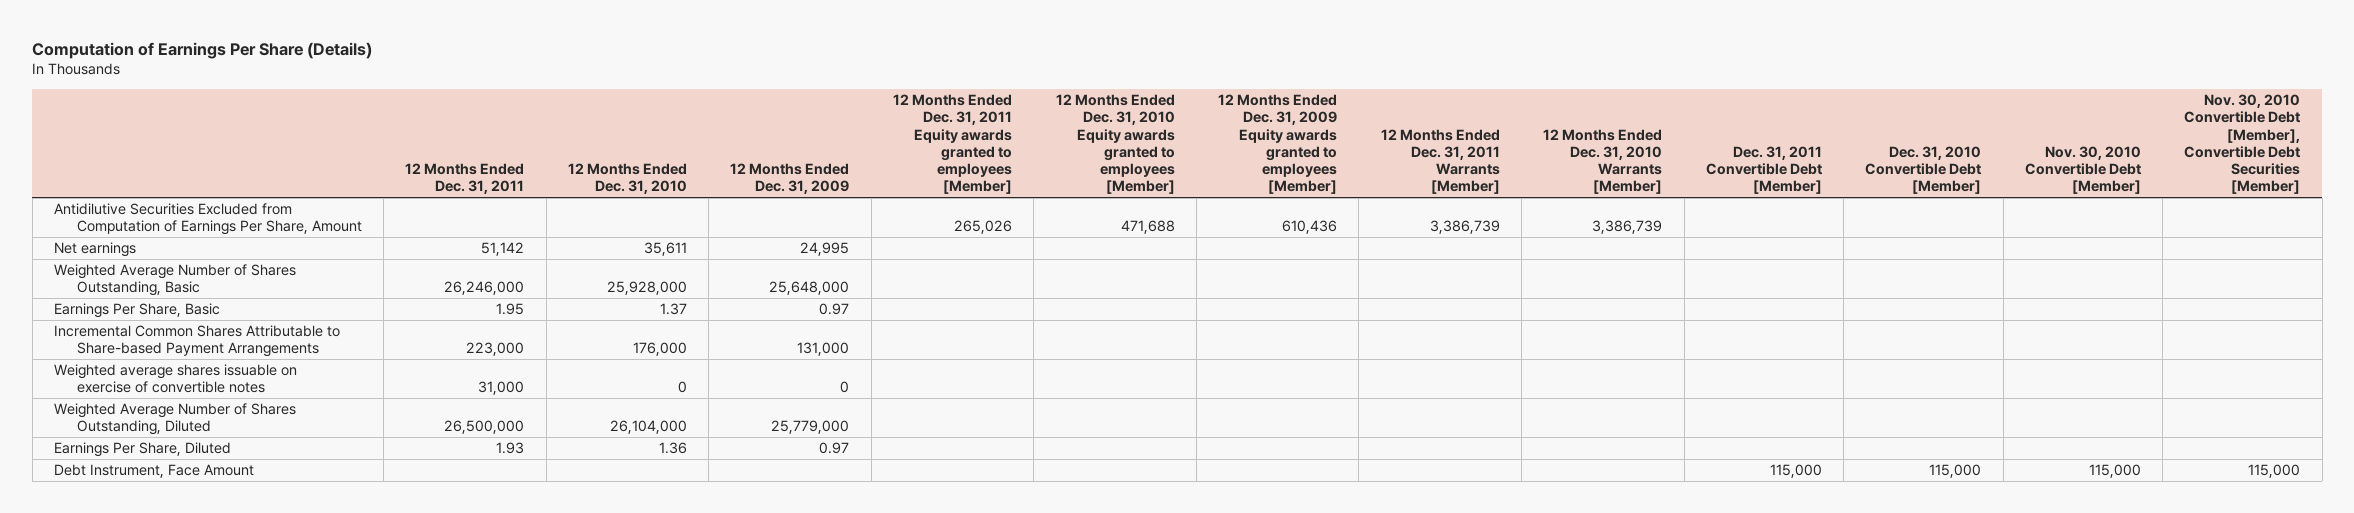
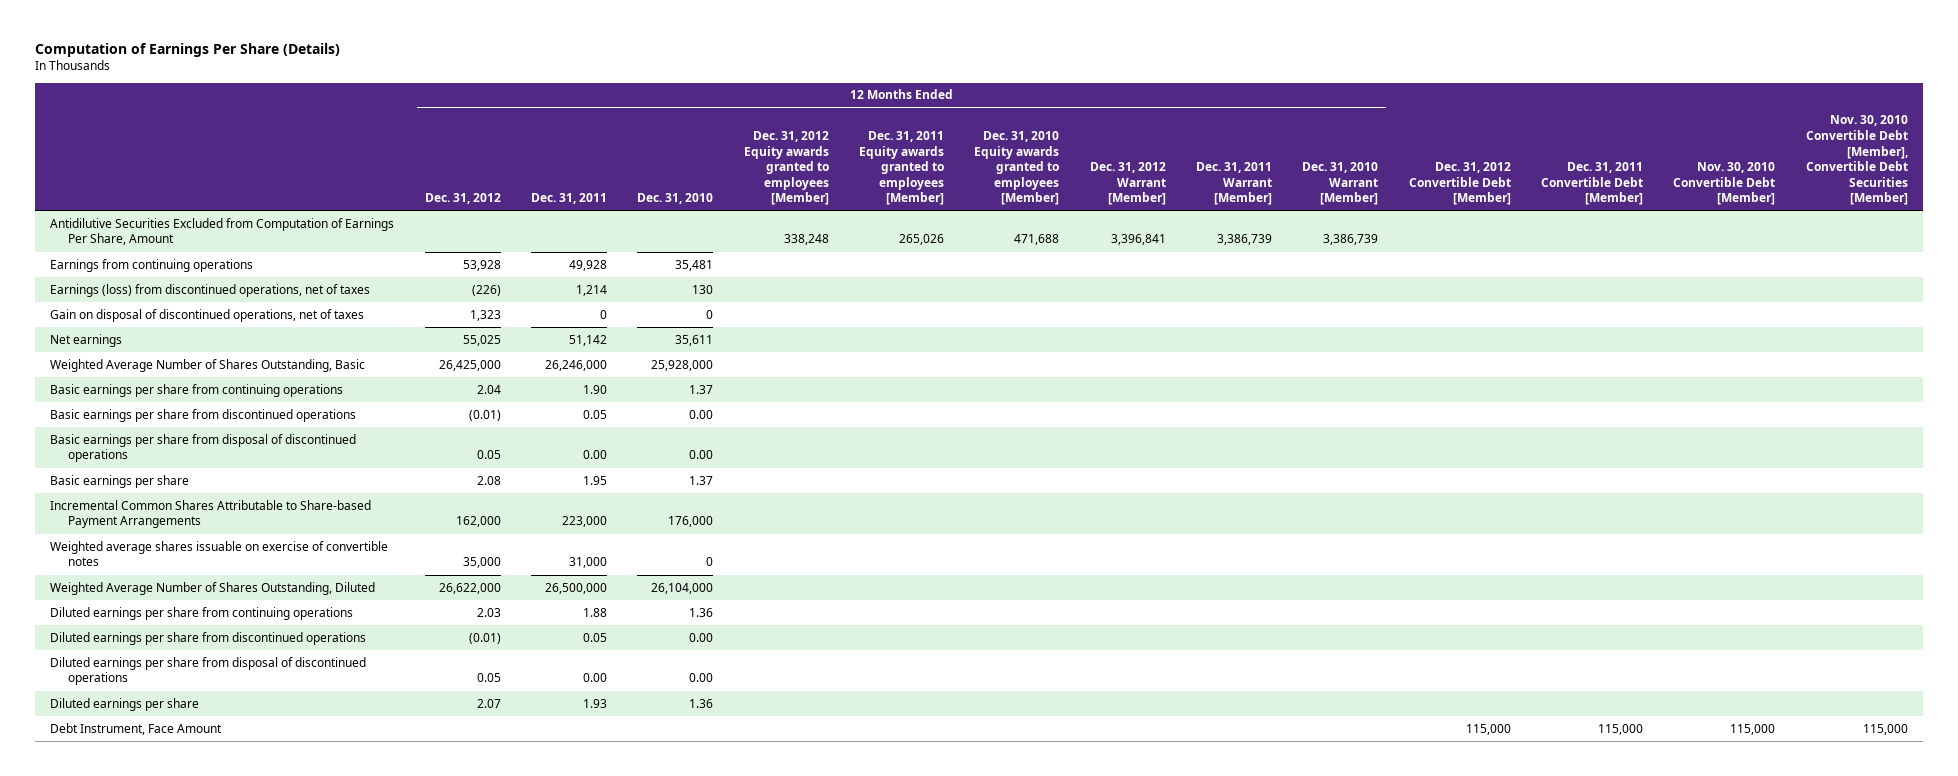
- | 12 Months Ended Dec. 31, 2011 | 12 Months Ended Dec. 31, 2010 | 12 Months Ended Dec. 31, 2009 | 12 Months Ended Dec. 31, 2011 Equity awards granted to employees [Member] | 12 Months Ended Dec. 31, 2010 Equity awards granted to employees [Member] | 12 Months Ended Dec. 31, 2009 Equity awards granted to employees [Member] | 12 Months Ended Dec. 31, 2011 Warrants [Member] | 12 Months Ended Dec. 31, 2010 Warrants [Member] | Dec. 31, 2011 Convertible Debt [Member] | Dec. 31, 2010 Convertible Debt [Member] | Nov. 30, 2010 Convertible Debt [Member] | Nov. 30, 2010 Convertible Debt [Member], Convertible Debt Securities [Member]
+ | 12 Months Ended Dec. 31, 2012 | 12 Months Ended Dec. 31, 2011 | 12 Months Ended Dec. 31, 2010 | 12 Months Ended Dec. 31, 2012 Equity awards granted to employees [Member] | 12 Months Ended Dec. 31, 2011 Equity awards granted to employees [Member] | 12 Months Ended Dec. 31, 2010 Equity awards granted to employees [Member] | 12 Months Ended Dec. 31, 2012 Warrant [Member] | 12 Months Ended Dec. 31, 2011 Warrant [Member] | 12 Months Ended Dec. 31, 2010 Warrant [Member] | Dec. 31, 2012 Convertible Debt [Member] | Dec. 31, 2011 Convertible Debt [Member] | Nov. 30, 2010 Convertible Debt [Member] | Nov. 30, 2010 Convertible Debt [Member], Convertible Debt Securities [Member]
+ Earnings from continuing operations | 53,928 | 49,928 | 35,481 | | | | | | | | | |
+ Earnings (loss) from discontinued operations, net of taxes | (226) | 1,214 | 130 | | | | | | | | | |
+ Gain on disposal of discontinued operations, net of taxes | 1,323 | 0 | 0 | | | | | | | | | |
- Earnings Per Share, Basic | 1.95 | 1.37 | 0.97 | | | | | | | | |
+ Basic earnings per share from continuing operations | 2.04 | 1.90 | 1.37 | | | | | | | | | |
+ Basic earnings per share from discontinued operations | (0.01) | 0.05 | 0.00 | | | | | | | | | |
+ Basic earnings per share from disposal of discontinued operations | 0.05 | 0.00 | 0.00 | | | | | | | | | |
+ Basic earnings per share | 2.08 | 1.95 | 1.37 | | | | | | | | | |
- Earnings Per Share, Diluted | 1.93 | 1.36 | 0.97 | | | | | | | | |
+ Diluted earnings per share from continuing operations | 2.03 | 1.88 | 1.36 | | | | | | | | | |
+ Diluted earnings per share from discontinued operations | (0.01) | 0.05 | 0.00 | | | | | | | | | |
+ Diluted earnings per share from disposal of discontinued operations | 0.05 | 0.00 | 0.00 | | | | | | | | | |
+ Diluted earnings per share | 2.07 | 1.93 | 1.36 | | | | | | | | | |

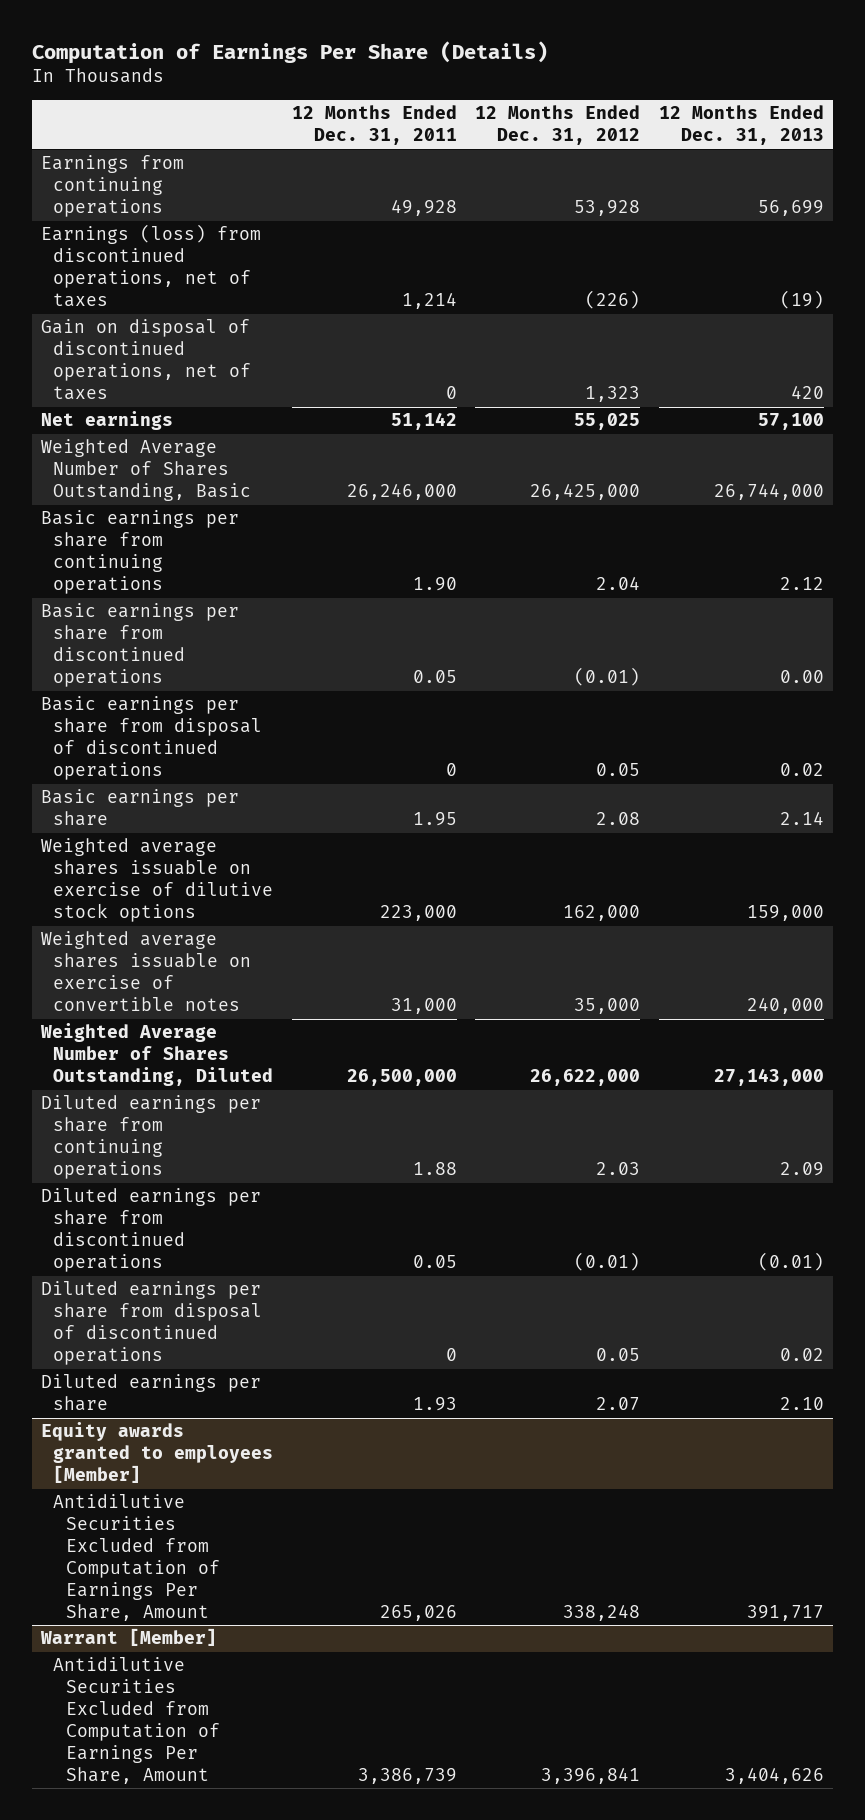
- | 12 Months Ended Dec. 31, 2012 | 12 Months Ended Dec. 31, 2011 | 12 Months Ended Dec. 31, 2010 | 12 Months Ended Dec. 31, 2012 Equity awards granted to employees [Member] | 12 Months Ended Dec. 31, 2011 Equity awards granted to employees [Member] | 12 Months Ended Dec. 31, 2010 Equity awards granted to employees [Member] | 12 Months Ended Dec. 31, 2012 Warrant [Member] | 12 Months Ended Dec. 31, 2011 Warrant [Member] | 12 Months Ended Dec. 31, 2010 Warrant [Member] | Dec. 31, 2012 Convertible Debt [Member] | Dec. 31, 2011 Convertible Debt [Member] | Nov. 30, 2010 Convertible Debt [Member] | Nov. 30, 2010 Convertible Debt [Member], Convertible Debt Securities [Member]
+ | 12 Months Ended Dec. 31, 2011 | 12 Months Ended Dec. 31, 2012 | 12 Months Ended Dec. 31, 2013
- Antidilutive Securities Excluded from Computation of Earnings Per Share, Amount | | | | 338,248 | 265,026 | 471,688 | 3,396,841 | 3,386,739 | 3,386,739 | | | |
- Basic earnings per share from disposal of discontinued operations | 0.05 | 0.00 | 0.00 | | | | | | | | | |
+ Basic earnings per share from disposal of discontinued operations | 0 | 0.05 | 0.02
- Incremental Common Shares Attributable to Share-based Payment Arrangements | 162,000 | 223,000 | 176,000 | | | | | | | | | |
+ Weighted average shares issuable on exercise of dilutive stock options | 223,000 | 162,000 | 159,000
- Diluted earnings per share from disposal of discontinued operations | 0.05 | 0.00 | 0.00 | | | | | | | | | |
+ Diluted earnings per share from disposal of discontinued operations | 0 | 0.05 | 0.02
- Debt Instrument, Face Amount | | | | | | | | | | 115,000 | 115,000 | 115,000 | 115,000
+ Equity awards granted to employees [Member]
+ Antidilutive Securities Excluded from Computation of Earnings Per Share, Amount | 265,026 | 338,248 | 391,717
+ Warrant [Member]
+ Antidilutive Securities Excluded from Computation of Earnings Per Share, Amount | 3,386,739 | 3,396,841 | 3,404,626

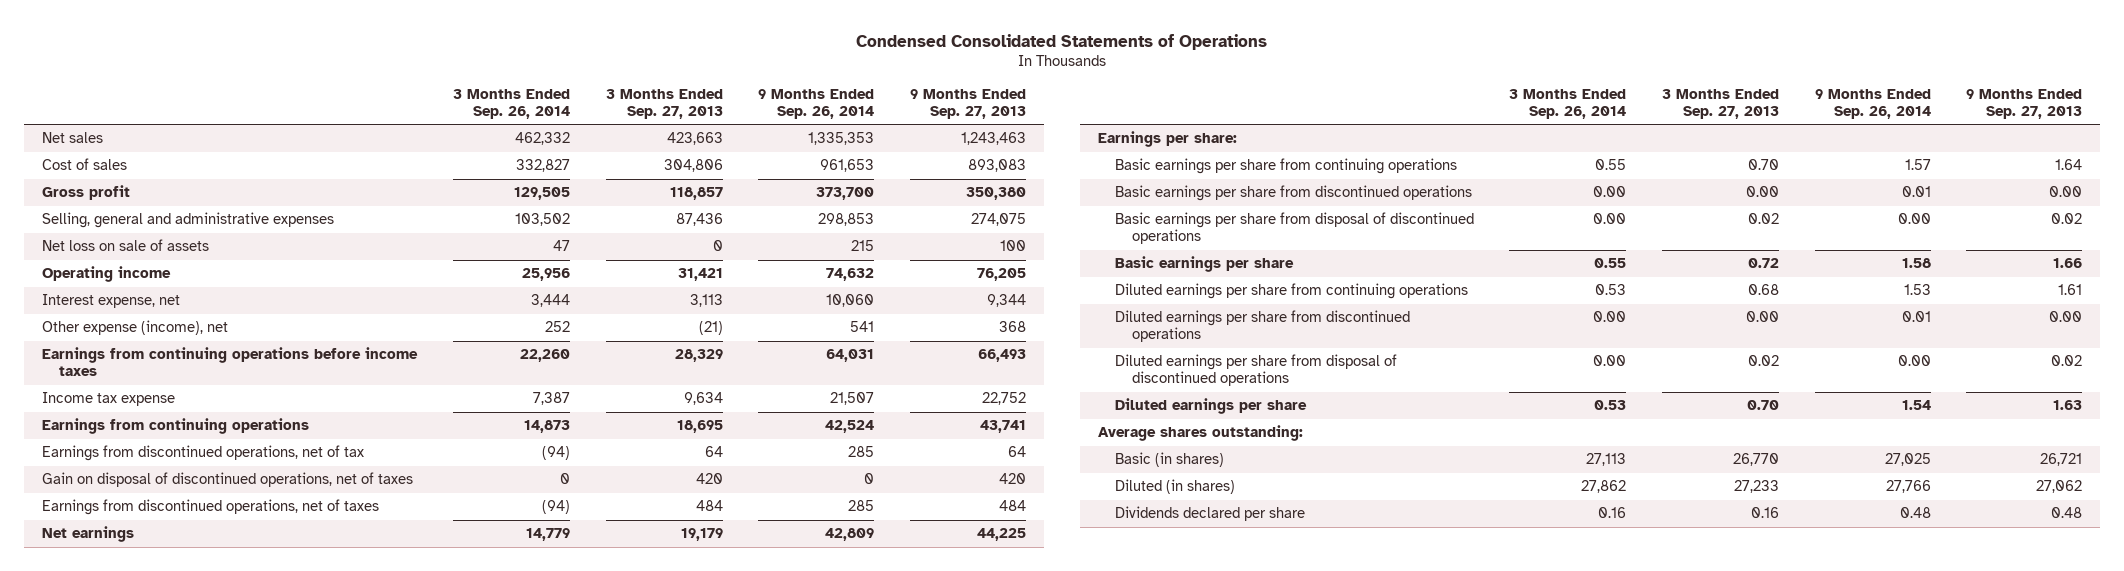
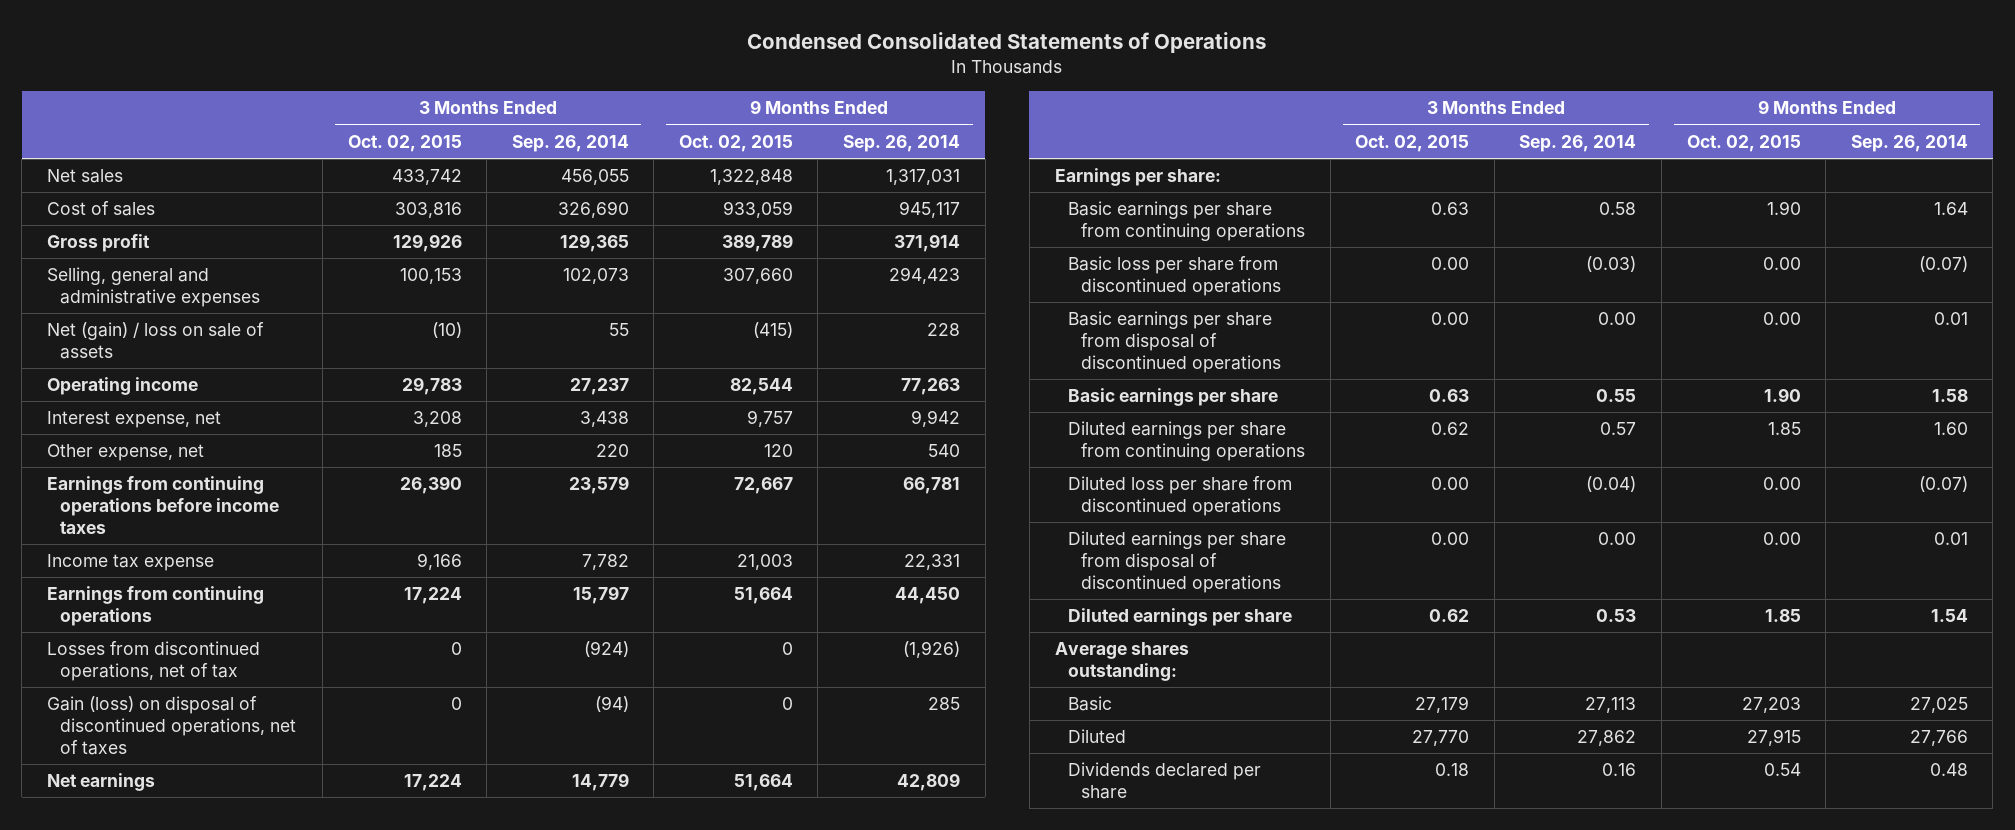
- | 3 Months Ended Sep. 26, 2014 | 3 Months Ended Sep. 27, 2013 | 9 Months Ended Sep. 26, 2014 | 9 Months Ended Sep. 27, 2013
+ | 3 Months Ended Oct. 02, 2015 | 3 Months Ended Sep. 26, 2014 | 9 Months Ended Oct. 02, 2015 | 9 Months Ended Sep. 26, 2014
- Net sales | 462,332 | 423,663 | 1,335,353 | 1,243,463
- Cost of sales | 332,827 | 304,806 | 961,653 | 893,083
- Gross profit | 129,505 | 118,857 | 373,700 | 350,380
- Selling, general and administrative expenses | 103,502 | 87,436 | 298,853 | 274,075
- Net loss on sale of assets | 47 | 0 | 215 | 100
- Operating income | 25,956 | 31,421 | 74,632 | 76,205
- Interest expense, net | 3,444 | 3,113 | 10,060 | 9,344
- Other expense (income), net | 252 | (21) | 541 | 368
- Earnings from continuing operations before income taxes | 22,260 | 28,329 | 64,031 | 66,493
- Income tax expense | 7,387 | 9,634 | 21,507 | 22,752
- Earnings from continuing operations | 14,873 | 18,695 | 42,524 | 43,741
- Earnings from discontinued operations, net of tax | (94) | 64 | 285 | 64
- Gain on disposal of discontinued operations, net of taxes | 0 | 420 | 0 | 420
- Earnings from discontinued operations, net of taxes | (94) | 484 | 285 | 484
+ Net sales | 433,742 | 456,055 | 1,322,848 | 1,317,031
+ Cost of sales | 303,816 | 326,690 | 933,059 | 945,117
+ Gross profit | 129,926 | 129,365 | 389,789 | 371,914
+ Selling, general and administrative expenses | 100,153 | 102,073 | 307,660 | 294,423
+ Net (gain) / loss on sale of assets | (10) | 55 | (415) | 228
+ Operating income | 29,783 | 27,237 | 82,544 | 77,263
+ Interest expense, net | 3,208 | 3,438 | 9,757 | 9,942
+ Other expense, net | 185 | 220 | 120 | 540
+ Earnings from continuing operations before income taxes | 26,390 | 23,579 | 72,667 | 66,781
+ Income tax expense | 9,166 | 7,782 | 21,003 | 22,331
+ Earnings from continuing operations | 17,224 | 15,797 | 51,664 | 44,450
+ Losses from discontinued operations, net of tax | 0 | (924) | 0 | (1,926)
+ Gain (loss) on disposal of discontinued operations, net of taxes | 0 | (94) | 0 | 285
- Basic earnings per share from continuing operations | 0.55 | 0.70 | 1.57 | 1.64
- Basic earnings per share from discontinued operations | 0.00 | 0.00 | 0.01 | 0.00
- Basic earnings per share from disposal of discontinued operations | 0.00 | 0.02 | 0.00 | 0.02
+ Basic earnings per share from continuing operations | 0.63 | 0.58 | 1.90 | 1.64
+ Basic loss per share from discontinued operations | 0.00 | (0.03) | 0.00 | (0.07)
+ Basic earnings per share from disposal of discontinued operations | 0.00 | 0.00 | 0.00 | 0.01
- Diluted earnings per share from continuing operations | 0.53 | 0.68 | 1.53 | 1.61
- Diluted earnings per share from discontinued operations | 0.00 | 0.00 | 0.01 | 0.00
- Diluted earnings per share from disposal of discontinued operations | 0.00 | 0.02 | 0.00 | 0.02
+ Diluted earnings per share from continuing operations | 0.62 | 0.57 | 1.85 | 1.60
+ Diluted loss per share from discontinued operations | 0.00 | (0.04) | 0.00 | (0.07)
+ Diluted earnings per share from disposal of discontinued operations | 0.00 | 0.00 | 0.00 | 0.01
- Basic (in shares) | 27,113 | 26,770 | 27,025 | 26,721
- Diluted (in shares) | 27,862 | 27,233 | 27,766 | 27,062
+ Basic | 27,179 | 27,113 | 27,203 | 27,025
+ Diluted | 27,770 | 27,862 | 27,915 | 27,766

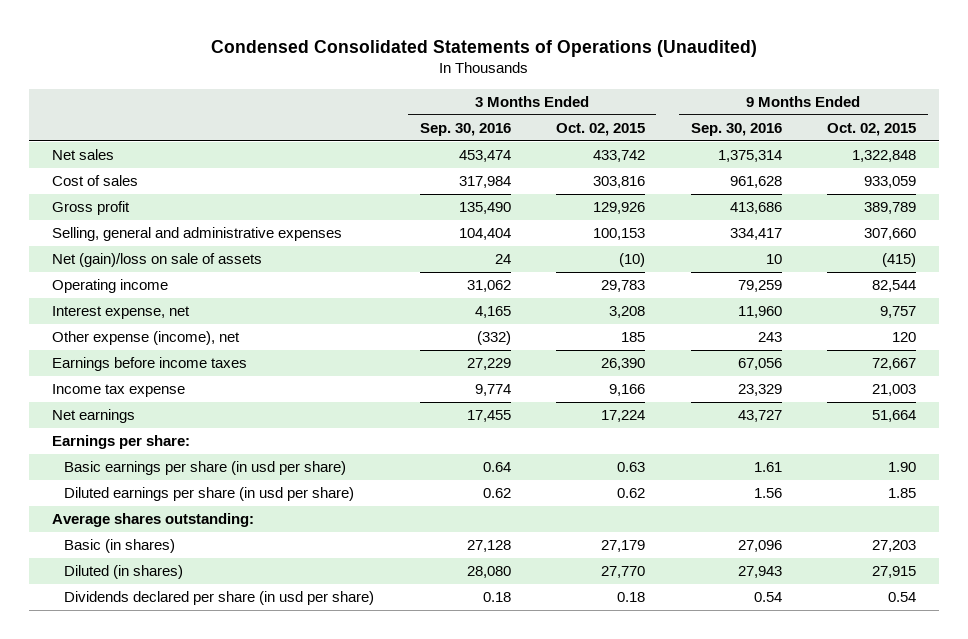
- Condensed Consolidated Statements of Operations
+ Condensed Consolidated Statements of Operations (Unaudited)
- | 3 Months Ended Oct. 02, 2015 | 3 Months Ended Sep. 26, 2014 | 9 Months Ended Oct. 02, 2015 | 9 Months Ended Sep. 26, 2014
+ | 3 Months Ended Sep. 30, 2016 | 3 Months Ended Oct. 02, 2015 | 9 Months Ended Sep. 30, 2016 | 9 Months Ended Oct. 02, 2015
- Net (gain) / loss on sale of assets | (10) | 55 | (415) | 228
+ Net (gain)/loss on sale of assets | 24 | (10) | 10 | (415)
- Other expense, net | 185 | 220 | 120 | 540
- Earnings from continuing operations before income taxes | 26,390 | 23,579 | 72,667 | 66,781
+ Other expense (income), net | (332) | 185 | 243 | 120
+ Earnings before income taxes | 27,229 | 26,390 | 67,056 | 72,667
- Earnings from continuing operations | 17,224 | 15,797 | 51,664 | 44,450
- Losses from discontinued operations, net of tax | 0 | (924) | 0 | (1,926)
- Gain (loss) on disposal of discontinued operations, net of taxes | 0 | (94) | 0 | 285
- Basic earnings per share from continuing operations | 0.63 | 0.58 | 1.90 | 1.64
- Basic loss per share from discontinued operations | 0.00 | (0.03) | 0.00 | (0.07)
- Basic earnings per share from disposal of discontinued operations | 0.00 | 0.00 | 0.00 | 0.01
- Basic earnings per share | 0.63 | 0.55 | 1.90 | 1.58
- Diluted earnings per share from continuing operations | 0.62 | 0.57 | 1.85 | 1.60
- Diluted loss per share from discontinued operations | 0.00 | (0.04) | 0.00 | (0.07)
- Diluted earnings per share from disposal of discontinued operations | 0.00 | 0.00 | 0.00 | 0.01
- Diluted earnings per share | 0.62 | 0.53 | 1.85 | 1.54
+ Basic earnings per share (in usd per share) | 0.64 | 0.63 | 1.61 | 1.90
+ Diluted earnings per share (in usd per share) | 0.62 | 0.62 | 1.56 | 1.85
- Basic | 27,179 | 27,113 | 27,203 | 27,025
- Diluted | 27,770 | 27,862 | 27,915 | 27,766
- Dividends declared per share | 0.18 | 0.16 | 0.54 | 0.48
+ Basic (in shares) | 27,128 | 27,179 | 27,096 | 27,203
+ Diluted (in shares) | 28,080 | 27,770 | 27,943 | 27,915
+ Dividends declared per share (in usd per share) | 0.18 | 0.18 | 0.54 | 0.54

